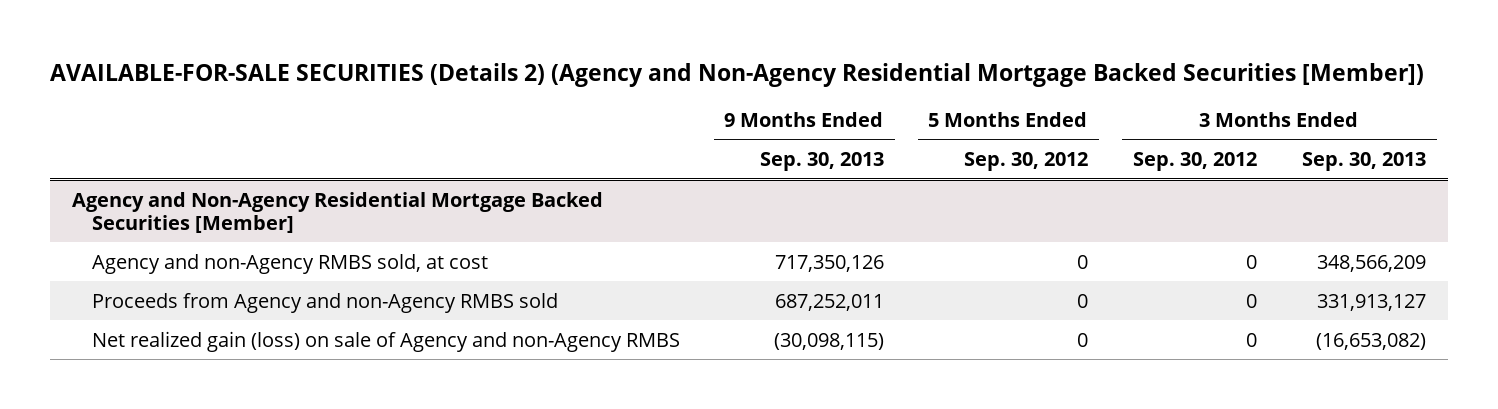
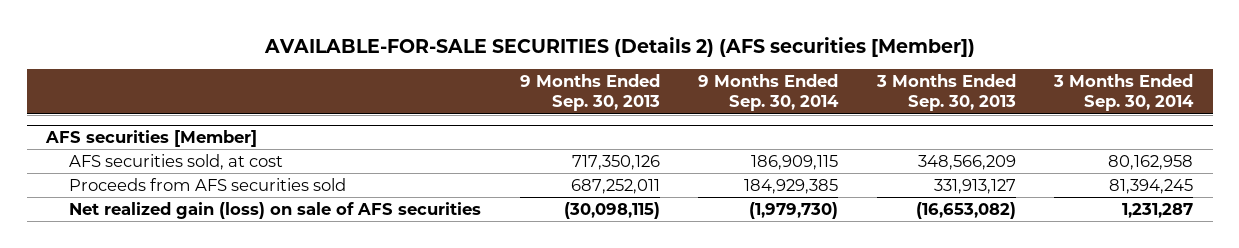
- AVAILABLE-FOR-SALE SECURITIES (Details 2) (Agency and Non-Agency Residential Mortgage Backed Securities [Member])
+ AVAILABLE-FOR-SALE SECURITIES (Details 2) (AFS securities [Member])
- | 9 Months Ended Sep. 30, 2013 | 5 Months Ended Sep. 30, 2012 | 3 Months Ended Sep. 30, 2012 | 3 Months Ended Sep. 30, 2013
+ | 9 Months Ended Sep. 30, 2013 | 9 Months Ended Sep. 30, 2014 | 3 Months Ended Sep. 30, 2013 | 3 Months Ended Sep. 30, 2014
- Agency and Non-Agency Residential Mortgage Backed Securities [Member]
- Agency and non-Agency RMBS sold, at cost | 717,350,126 | 0 | 0 | 348,566,209
- Proceeds from Agency and non-Agency RMBS sold | 687,252,011 | 0 | 0 | 331,913,127
- Net realized gain (loss) on sale of Agency and non-Agency RMBS | (30,098,115) | 0 | 0 | (16,653,082)
+ AFS securities [Member]
+ AFS securities sold, at cost | 717,350,126 | 186,909,115 | 348,566,209 | 80,162,958
+ Proceeds from AFS securities sold | 687,252,011 | 184,929,385 | 331,913,127 | 81,394,245
+ Net realized gain (loss) on sale of AFS securities | (30,098,115) | (1,979,730) | (16,653,082) | 1,231,287

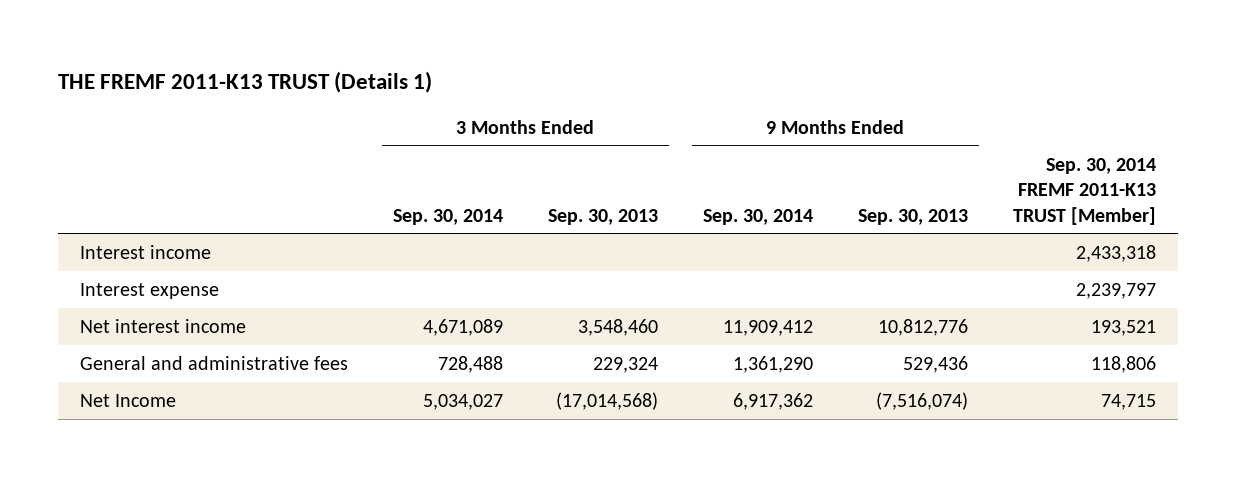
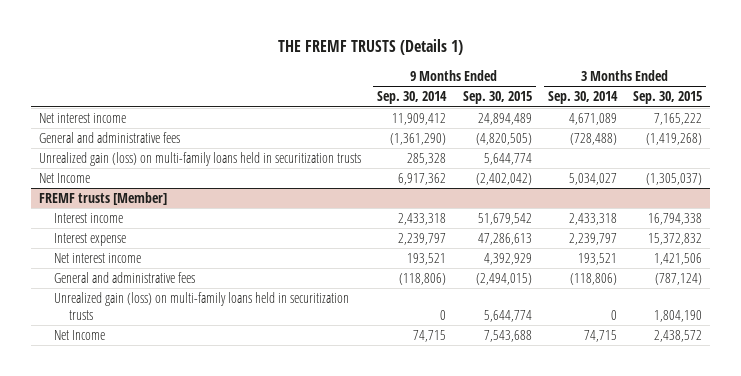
- THE FREMF 2011-K13 TRUST (Details 1)
+ THE FREMF TRUSTS (Details 1)
- | 3 Months Ended Sep. 30, 2014 | 3 Months Ended Sep. 30, 2013 | 9 Months Ended Sep. 30, 2014 | 9 Months Ended Sep. 30, 2013 | Sep. 30, 2014 FREMF 2011-K13 TRUST [Member]
+ | 9 Months Ended Sep. 30, 2014 | 9 Months Ended Sep. 30, 2015 | 3 Months Ended Sep. 30, 2014 | 3 Months Ended Sep. 30, 2015
- Interest income | | | | | 2,433,318
- Interest expense | | | | | 2,239,797
- General and administrative fees | 728,488 | 229,324 | 1,361,290 | 529,436 | 118,806
+ General and administrative fees | (1,361,290) | (4,820,505) | (728,488) | (1,419,268)
+ Unrealized gain (loss) on multi-family loans held in securitization trusts | 285,328 | 5,644,774 | |
+ FREMF trusts [Member]
+ Interest income | 2,433,318 | 51,679,542 | 2,433,318 | 16,794,338
+ Interest expense | 2,239,797 | 47,286,613 | 2,239,797 | 15,372,832
+ Net interest income | 193,521 | 4,392,929 | 193,521 | 1,421,506
+ General and administrative fees | (118,806) | (2,494,015) | (118,806) | (787,124)
+ Unrealized gain (loss) on multi-family loans held in securitization trusts | 0 | 5,644,774 | 0 | 1,804,190
+ Net Income | 74,715 | 7,543,688 | 74,715 | 2,438,572

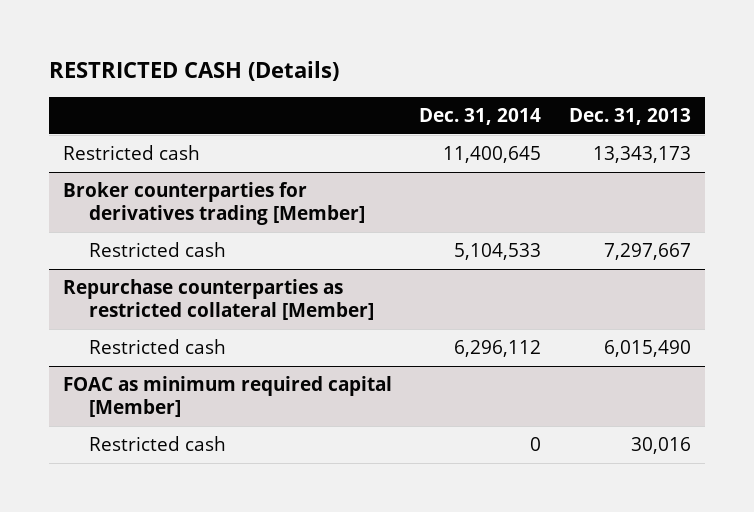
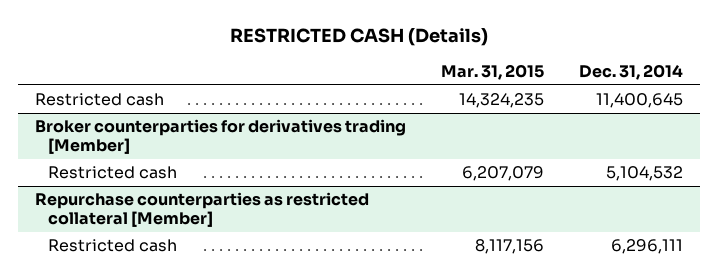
- | Dec. 31, 2014 | Dec. 31, 2013
+ | Mar. 31, 2015 | Dec. 31, 2014
@ Broker counterparties for derivatives trading [Member]
- Restricted cash | 5,104,533 | 7,297,667
+ Restricted cash | 6,207,079 | 5,104,532
@ Repurchase counterparties as restricted collateral [Member]
- Restricted cash | 6,296,112 | 6,015,490
- FOAC as minimum required capital [Member]
- Restricted cash | 0 | 30,016
@ Repurchase counterparties as restricted collateral [Member]
+ Restricted cash | 8,117,156 | 6,296,111

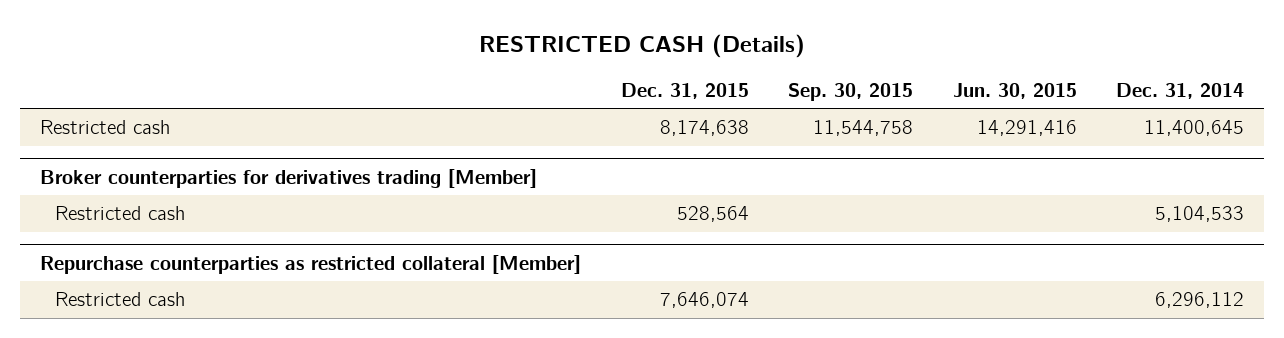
- | Mar. 31, 2015 | Dec. 31, 2014
+ | Dec. 31, 2015 | Sep. 30, 2015 | Jun. 30, 2015 | Dec. 31, 2014
@ Broker counterparties for derivatives trading [Member]
- Restricted cash | 6,207,079 | 5,104,532
+ Restricted cash | 528,564 | | | 5,104,533
@ Repurchase counterparties as restricted collateral [Member]
- Restricted cash | 8,117,156 | 6,296,111
+ Restricted cash | 7,646,074 | | | 6,296,112

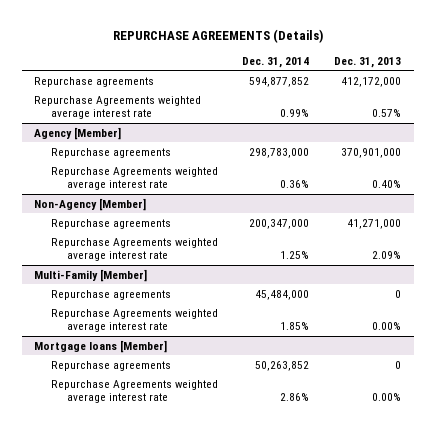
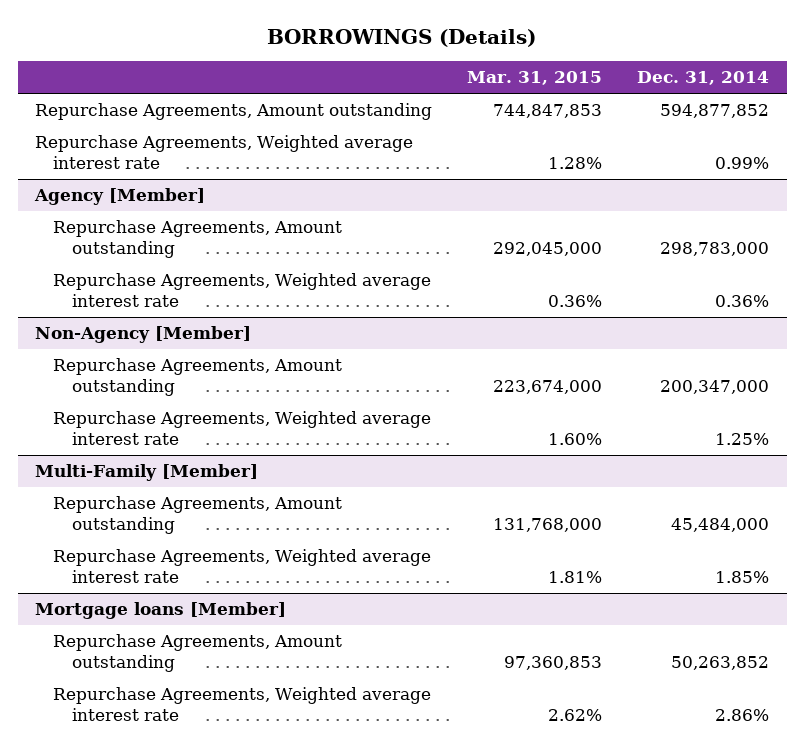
- REPURCHASE AGREEMENTS (Details)
+ BORROWINGS (Details)
- | Dec. 31, 2014 | Dec. 31, 2013
+ | Mar. 31, 2015 | Dec. 31, 2014
- Repurchase agreements | 594,877,852 | 412,172,000
- Repurchase Agreements weighted average interest rate | 0.99% | 0.57%
+ Repurchase Agreements, Amount outstanding | 744,847,853 | 594,877,852
+ Repurchase Agreements, Weighted average interest rate | 1.28% | 0.99%
@ Agency [Member]
- Repurchase agreements | 298,783,000 | 370,901,000
- Repurchase Agreements weighted average interest rate | 0.36% | 0.40%
+ Repurchase Agreements, Amount outstanding | 292,045,000 | 298,783,000
+ Repurchase Agreements, Weighted average interest rate | 0.36% | 0.36%
@ Non-Agency [Member]
- Repurchase agreements | 200,347,000 | 41,271,000
- Repurchase Agreements weighted average interest rate | 1.25% | 2.09%
+ Repurchase Agreements, Amount outstanding | 223,674,000 | 200,347,000
+ Repurchase Agreements, Weighted average interest rate | 1.60% | 1.25%
@ Multi-Family [Member]
- Repurchase agreements | 45,484,000 | 0
- Repurchase Agreements weighted average interest rate | 1.85% | 0.00%
+ Repurchase Agreements, Amount outstanding | 131,768,000 | 45,484,000
+ Repurchase Agreements, Weighted average interest rate | 1.81% | 1.85%
@ Mortgage loans [Member]
- Repurchase agreements | 50,263,852 | 0
- Repurchase Agreements weighted average interest rate | 2.86% | 0.00%
+ Repurchase Agreements, Amount outstanding | 97,360,853 | 50,263,852
+ Repurchase Agreements, Weighted average interest rate | 2.62% | 2.86%

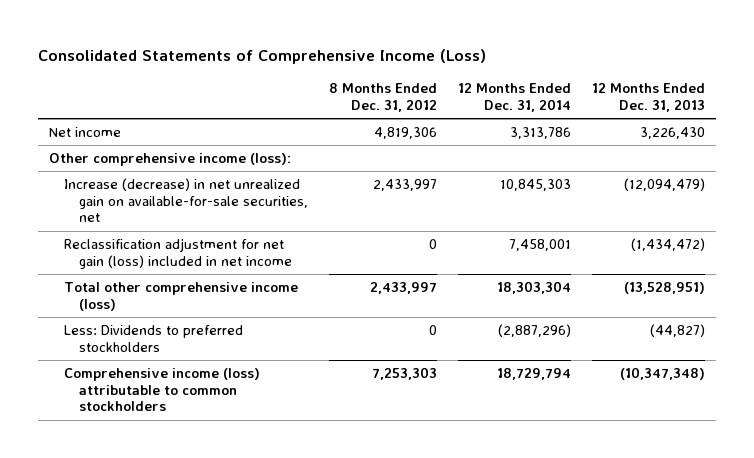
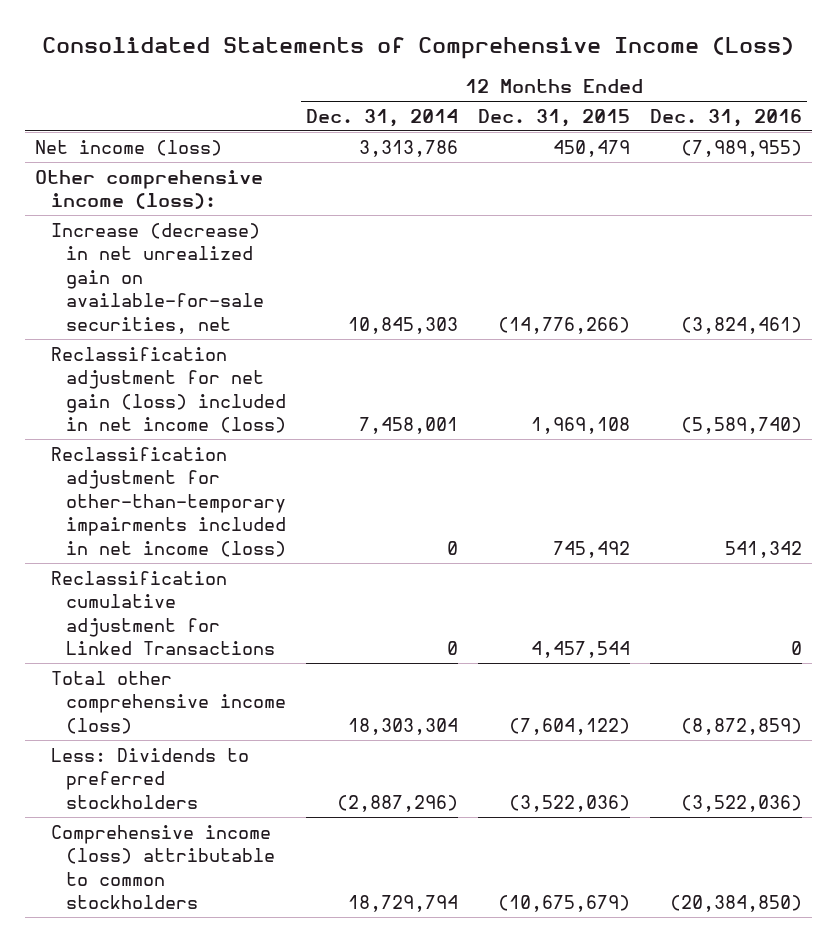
- | 8 Months Ended Dec. 31, 2012 | 12 Months Ended Dec. 31, 2014 | 12 Months Ended Dec. 31, 2013
+ | 12 Months Ended Dec. 31, 2014 | 12 Months Ended Dec. 31, 2015 | 12 Months Ended Dec. 31, 2016
- Net income | 4,819,306 | 3,313,786 | 3,226,430
+ Net income (loss) | 3,313,786 | 450,479 | (7,989,955)
- Reclassification adjustment for net gain (loss) included in net income | 0 | 7,458,001 | (1,434,472)
+ Reclassification adjustment for net gain (loss) included in net income (loss) | 7,458,001 | 1,969,108 | (5,589,740)
+ Reclassification adjustment for other-than-temporary impairments included in net income (loss) | 0 | 745,492 | 541,342
+ Reclassification cumulative adjustment for Linked Transactions | 0 | 4,457,544 | 0

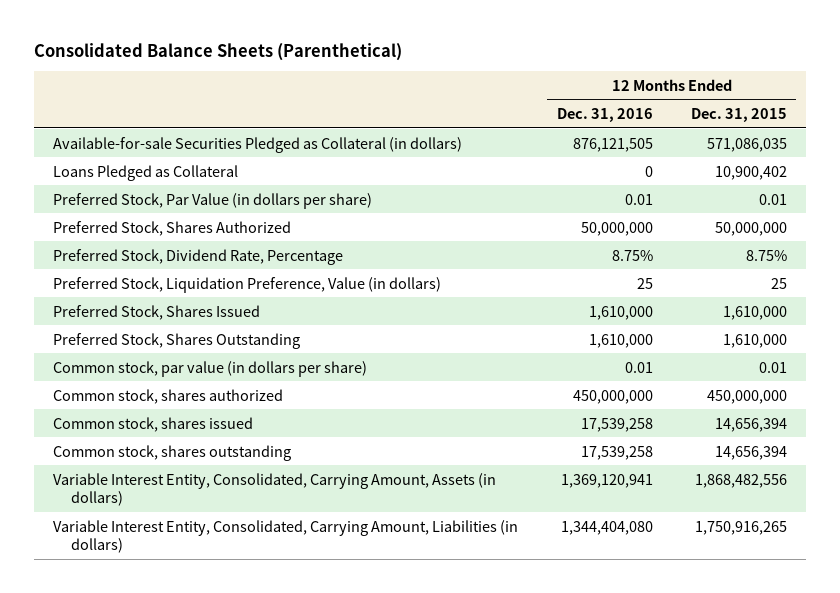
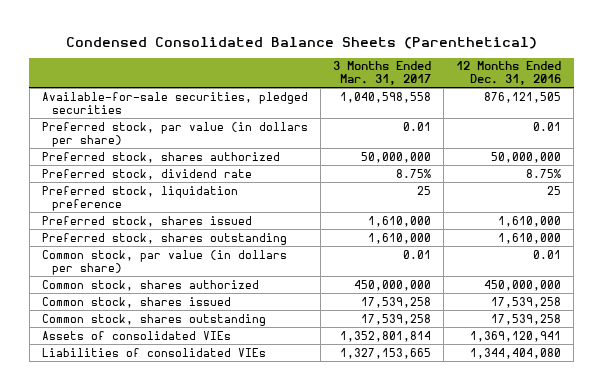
- Consolidated Balance Sheets (Parenthetical)
+ Condensed Consolidated Balance Sheets (Parenthetical)
- | 12 Months Ended Dec. 31, 2016 | 12 Months Ended Dec. 31, 2015
+ | 3 Months Ended Mar. 31, 2017 | 12 Months Ended Dec. 31, 2016
- Available-for-sale Securities Pledged as Collateral (in dollars) | 876,121,505 | 571,086,035
- Loans Pledged as Collateral | 0 | 10,900,402
- Preferred Stock, Par Value (in dollars per share) | 0.01 | 0.01
- Preferred Stock, Shares Authorized | 50,000,000 | 50,000,000
- Preferred Stock, Dividend Rate, Percentage | 8.75% | 8.75%
- Preferred Stock, Liquidation Preference, Value (in dollars) | 25 | 25
- Preferred Stock, Shares Issued | 1,610,000 | 1,610,000
- Preferred Stock, Shares Outstanding | 1,610,000 | 1,610,000
+ Available-for-sale securities, pledged securities | 1,040,598,558 | 876,121,505
+ Preferred stock, par value (in dollars per share) | 0.01 | 0.01
+ Preferred stock, shares authorized | 50,000,000 | 50,000,000
+ Preferred stock, dividend rate | 8.75% | 8.75%
+ Preferred stock, liquidation preference | 25 | 25
+ Preferred stock, shares issued | 1,610,000 | 1,610,000
+ Preferred stock, shares outstanding | 1,610,000 | 1,610,000
- Variable Interest Entity, Consolidated, Carrying Amount, Assets (in dollars) | 1,369,120,941 | 1,868,482,556
- Variable Interest Entity, Consolidated, Carrying Amount, Liabilities (in dollars) | 1,344,404,080 | 1,750,916,265
+ Assets of consolidated VIEs | 1,352,801,814 | 1,369,120,941
+ Liabilities of consolidated VIEs | 1,327,153,665 | 1,344,404,080

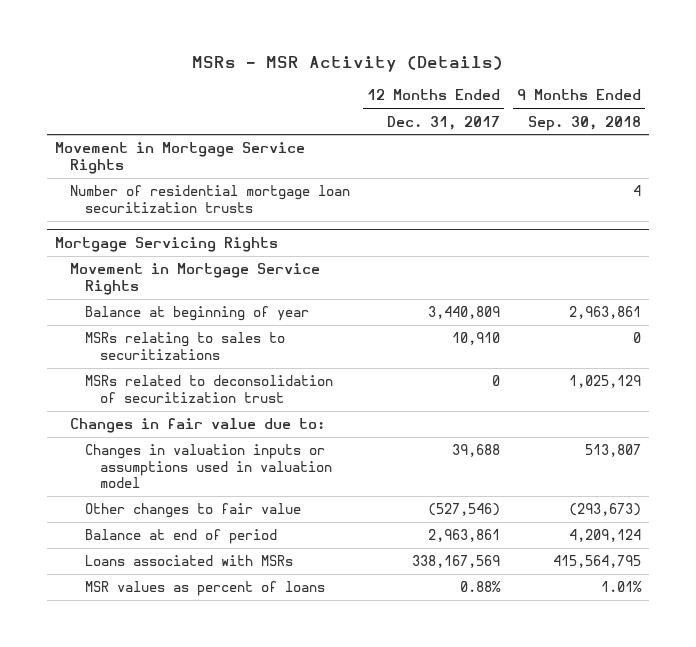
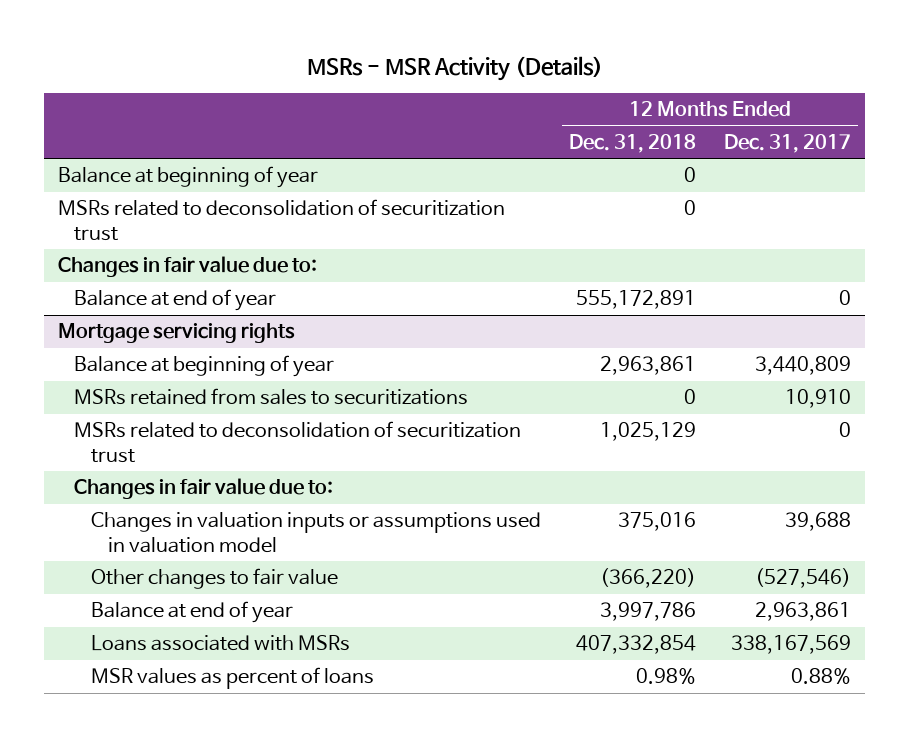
- | 12 Months Ended Dec. 31, 2017 | 9 Months Ended Sep. 30, 2018
+ | 12 Months Ended Dec. 31, 2018 | 12 Months Ended Dec. 31, 2017
- Movement in Mortgage Service Rights
- Number of residential mortgage loan securitization trusts | | 4
- Mortgage Servicing Rights
- Movement in Mortgage Service Rights
+ Balance at beginning of year | 0 |
+ MSRs related to deconsolidation of securitization trust | 0 |
+ Changes in fair value due to:
+ Balance at end of year | 555,172,891 | 0
+ Mortgage servicing rights
- MSRs relating to sales to securitizations | 10,910 | 0
+ MSRs retained from sales to securitizations | 0 | 10,910
- Balance at end of period | 2,963,861 | 4,209,124
+ Balance at end of year | 3,997,786 | 2,963,861

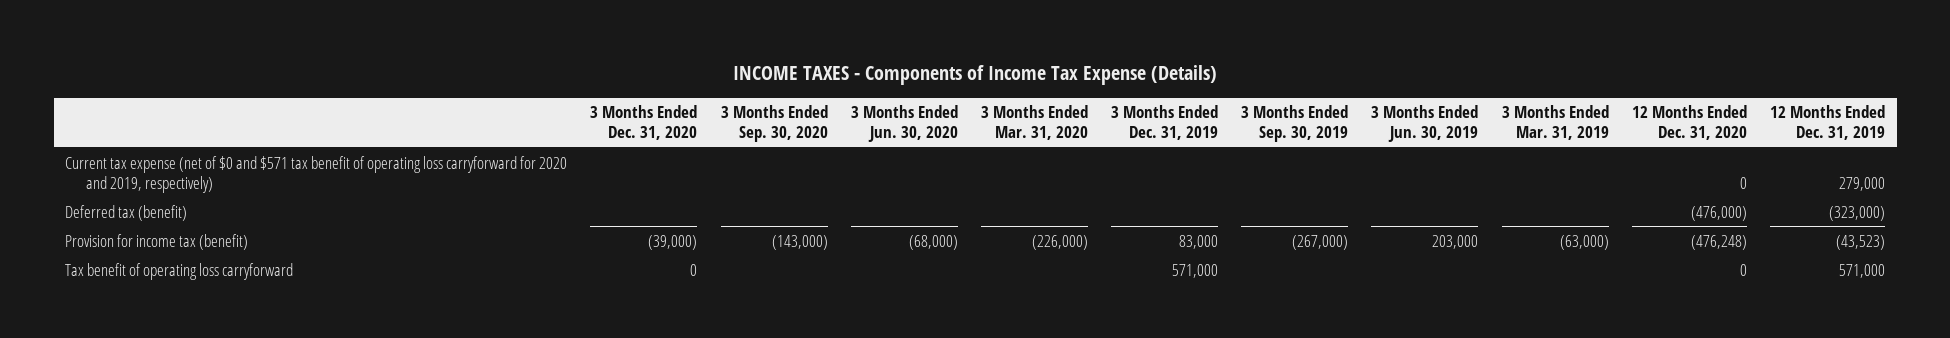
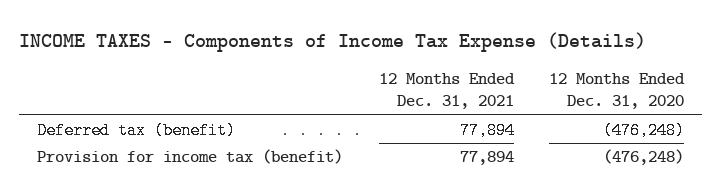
- | 3 Months Ended Dec. 31, 2020 | 3 Months Ended Sep. 30, 2020 | 3 Months Ended Jun. 30, 2020 | 3 Months Ended Mar. 31, 2020 | 3 Months Ended Dec. 31, 2019 | 3 Months Ended Sep. 30, 2019 | 3 Months Ended Jun. 30, 2019 | 3 Months Ended Mar. 31, 2019 | 12 Months Ended Dec. 31, 2020 | 12 Months Ended Dec. 31, 2019
+ | 12 Months Ended Dec. 31, 2021 | 12 Months Ended Dec. 31, 2020
- Current tax expense (net of $0 and $571 tax benefit of operating loss carryforward for 2020 and 2019, respectively) | | | | | | | | | 0 | 279,000
- Deferred tax (benefit) | | | | | | | | | (476,000) | (323,000)
+ Deferred tax (benefit) | 77,894 | (476,248)
- Tax benefit of operating loss carryforward | 0 | | | | 571,000 | | | | 0 | 571,000

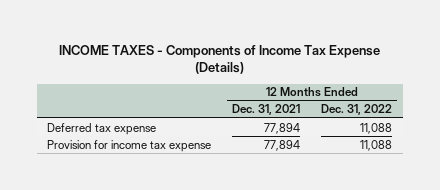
- | 12 Months Ended Dec. 31, 2021 | 12 Months Ended Dec. 31, 2020
+ | 12 Months Ended Dec. 31, 2021 | 12 Months Ended Dec. 31, 2022
- Deferred tax (benefit) | 77,894 | (476,248)
- Provision for income tax (benefit) | 77,894 | (476,248)
+ Deferred tax expense | 77,894 | 11,088
+ Provision for income tax expense | 77,894 | 11,088

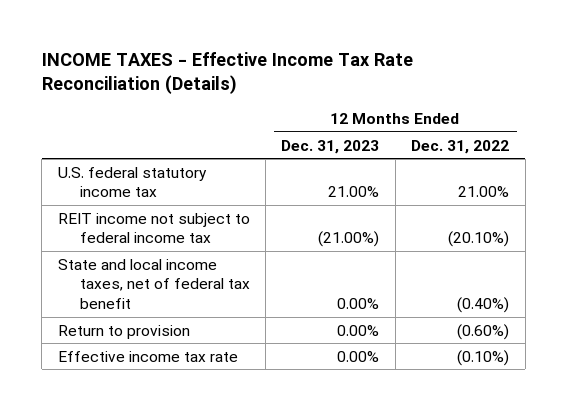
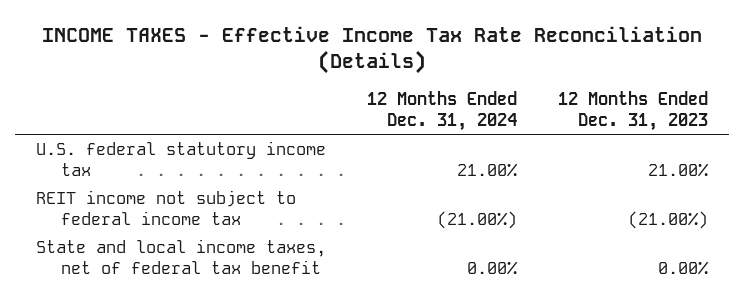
- | 12 Months Ended Dec. 31, 2023 | 12 Months Ended Dec. 31, 2022
+ | 12 Months Ended Dec. 31, 2024 | 12 Months Ended Dec. 31, 2023
- Return to provision | 0.00% | (0.60%)
- Effective income tax rate | 0.00% | (0.10%)

